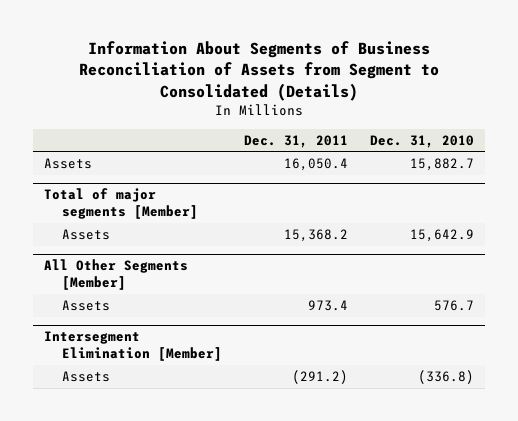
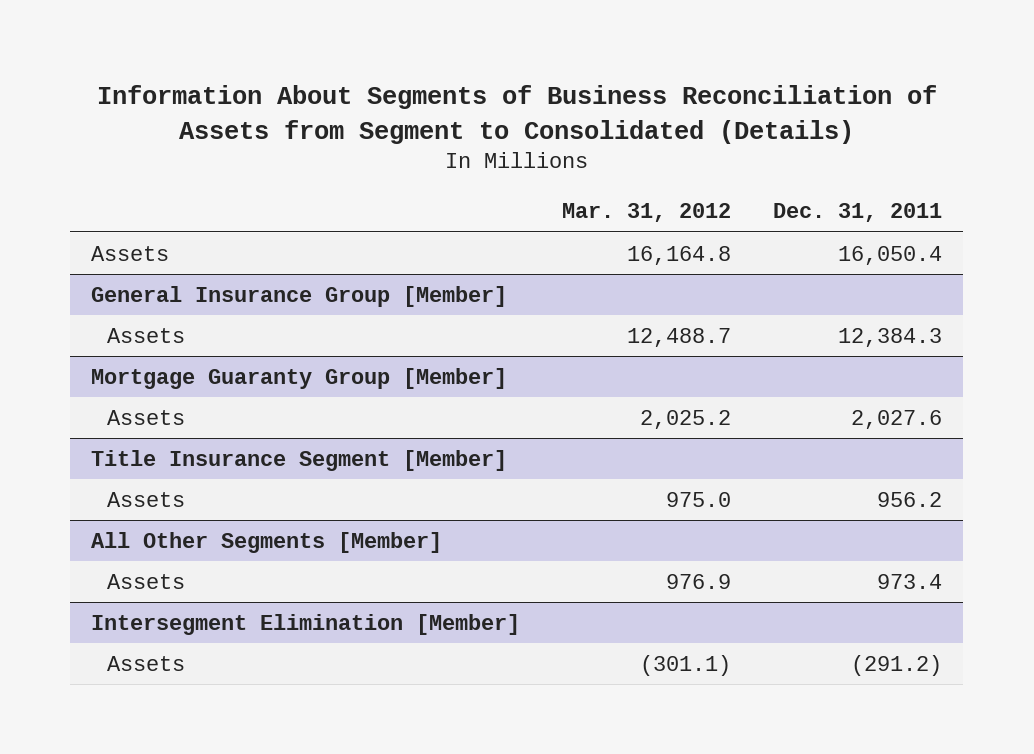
- | Dec. 31, 2011 | Dec. 31, 2010
+ | Mar. 31, 2012 | Dec. 31, 2011
- Total of major segments [Member]
- Assets | 15,368.2 | 15,642.9
+ General Insurance Group [Member]
+ Assets | 12,488.7 | 12,384.3
+ Mortgage Guaranty Group [Member]
+ Assets | 2,025.2 | 2,027.6
+ Title Insurance Segment [Member]
+ Assets | 975.0 | 956.2

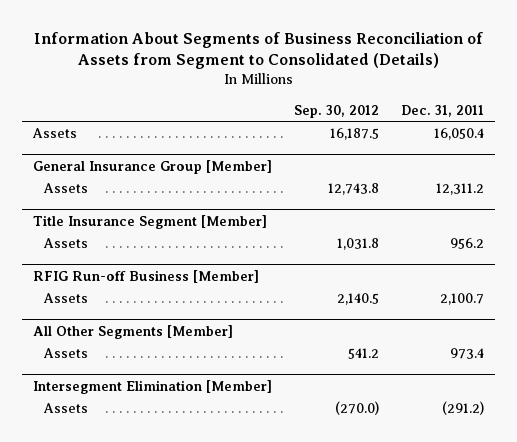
- | Mar. 31, 2012 | Dec. 31, 2011
+ | Sep. 30, 2012 | Dec. 31, 2011
@ General Insurance Group [Member]
- Assets | 12,488.7 | 12,384.3
- Mortgage Guaranty Group [Member]
- Assets | 2,025.2 | 2,027.6
@ General Insurance Group [Member]
+ Assets | 12,743.8 | 12,311.2
+ RFIG Run-off Business [Member]
+ Assets | 2,140.5 | 2,100.7

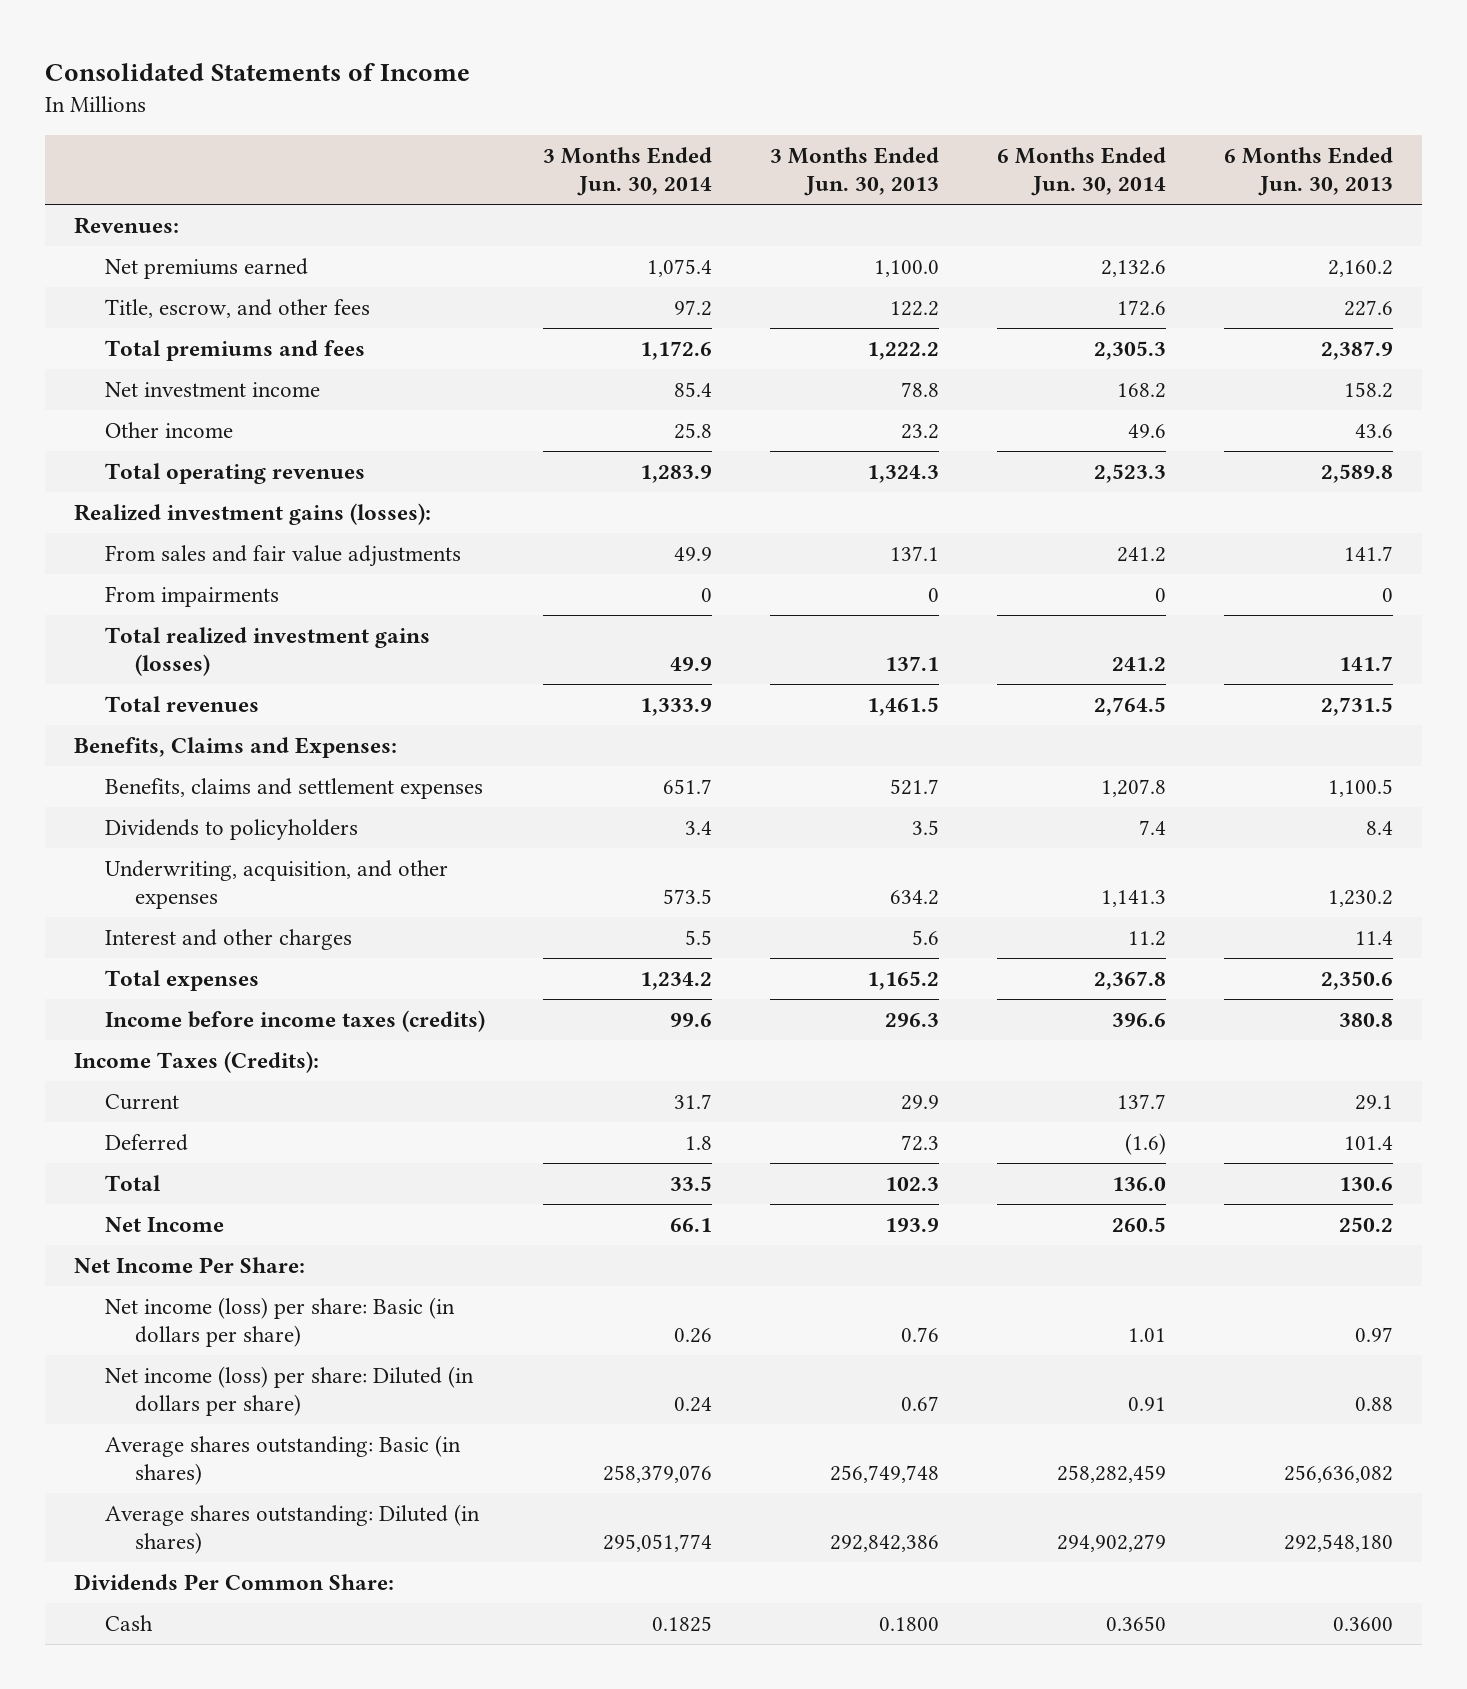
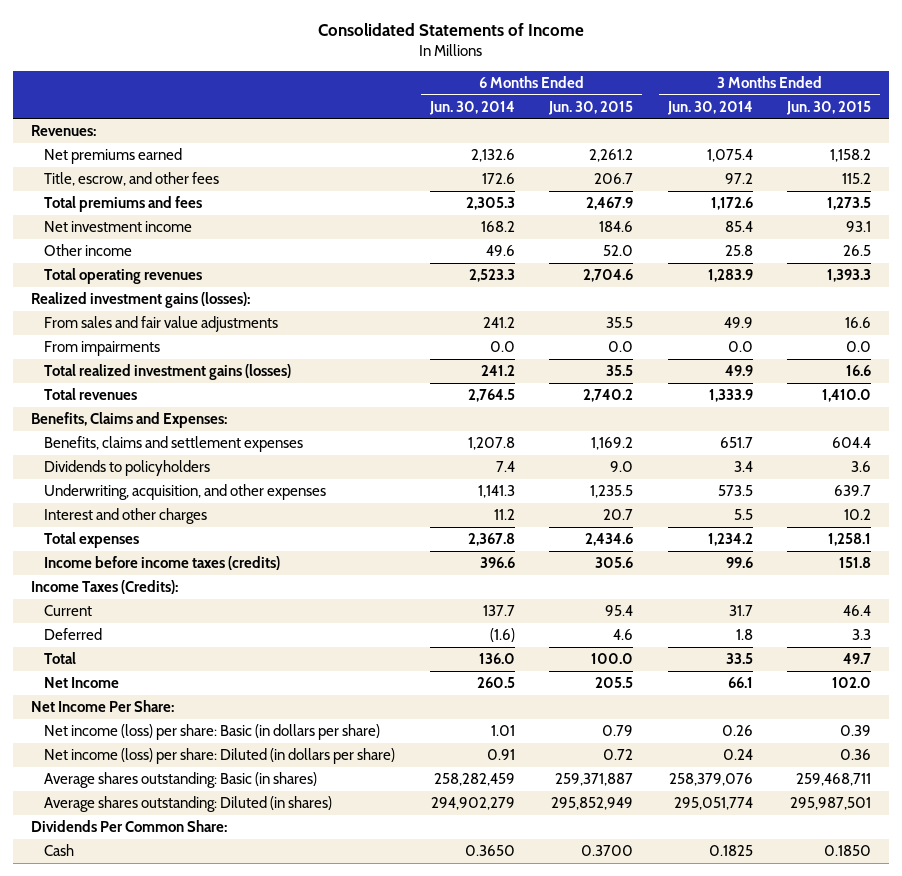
- | 3 Months Ended Jun. 30, 2014 | 3 Months Ended Jun. 30, 2013 | 6 Months Ended Jun. 30, 2014 | 6 Months Ended Jun. 30, 2013
+ | 6 Months Ended Jun. 30, 2014 | 6 Months Ended Jun. 30, 2015 | 3 Months Ended Jun. 30, 2014 | 3 Months Ended Jun. 30, 2015
- From impairments | 0 | 0 | 0 | 0
+ From impairments | 0.0 | 0.0 | 0.0 | 0.0

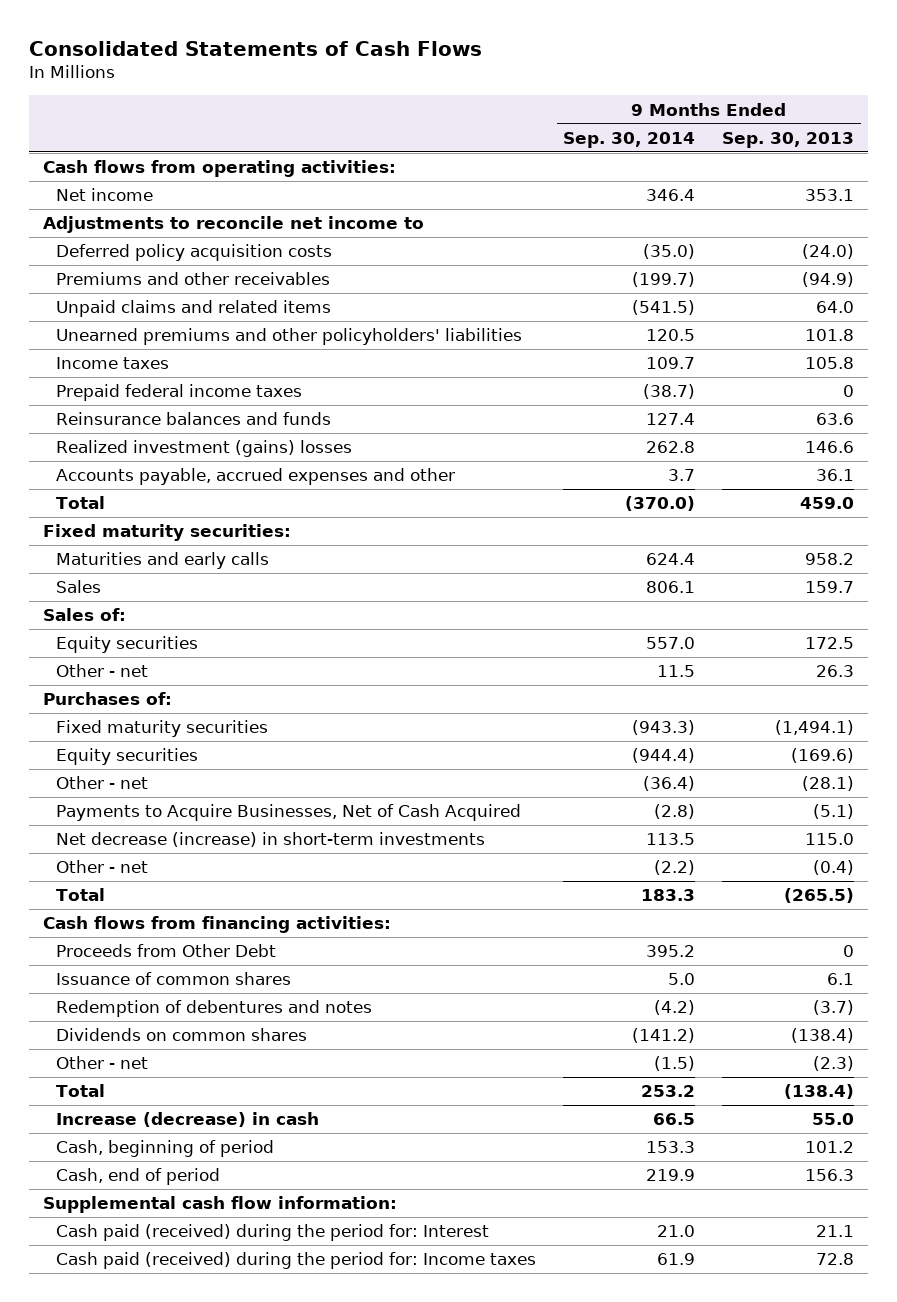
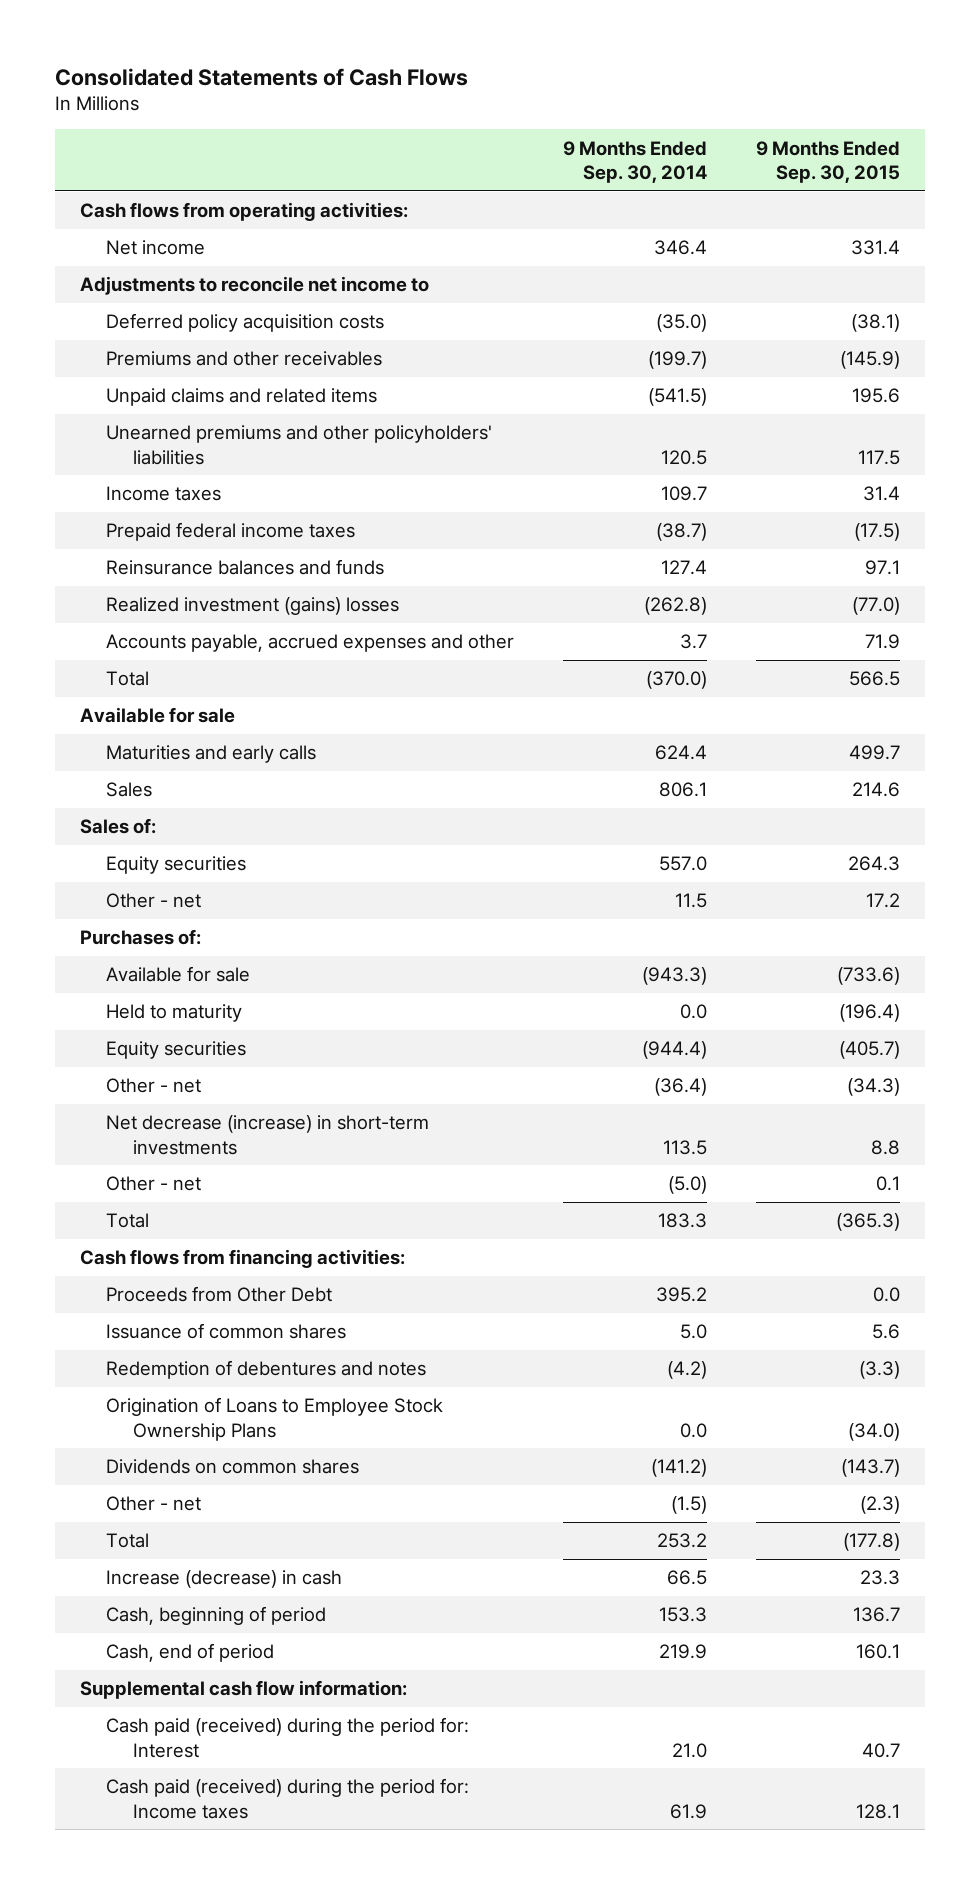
- | 9 Months Ended Sep. 30, 2014 | 9 Months Ended Sep. 30, 2013
+ | 9 Months Ended Sep. 30, 2014 | 9 Months Ended Sep. 30, 2015
- Realized investment (gains) losses | 262.8 | 146.6
+ Realized investment (gains) losses | (262.8) | (77.0)
- Fixed maturity securities:
+ Available for sale
- Fixed maturity securities | (943.3) | (1,494.1)
+ Available for sale | (943.3) | (733.6)
+ Held to maturity | 0.0 | (196.4)
- Payments to Acquire Businesses, Net of Cash Acquired | (2.8) | (5.1)
- Other - net | (2.2) | (0.4)
+ Other - net | (5.0) | 0.1
+ Origination of Loans to Employee Stock Ownership Plans | 0.0 | (34.0)

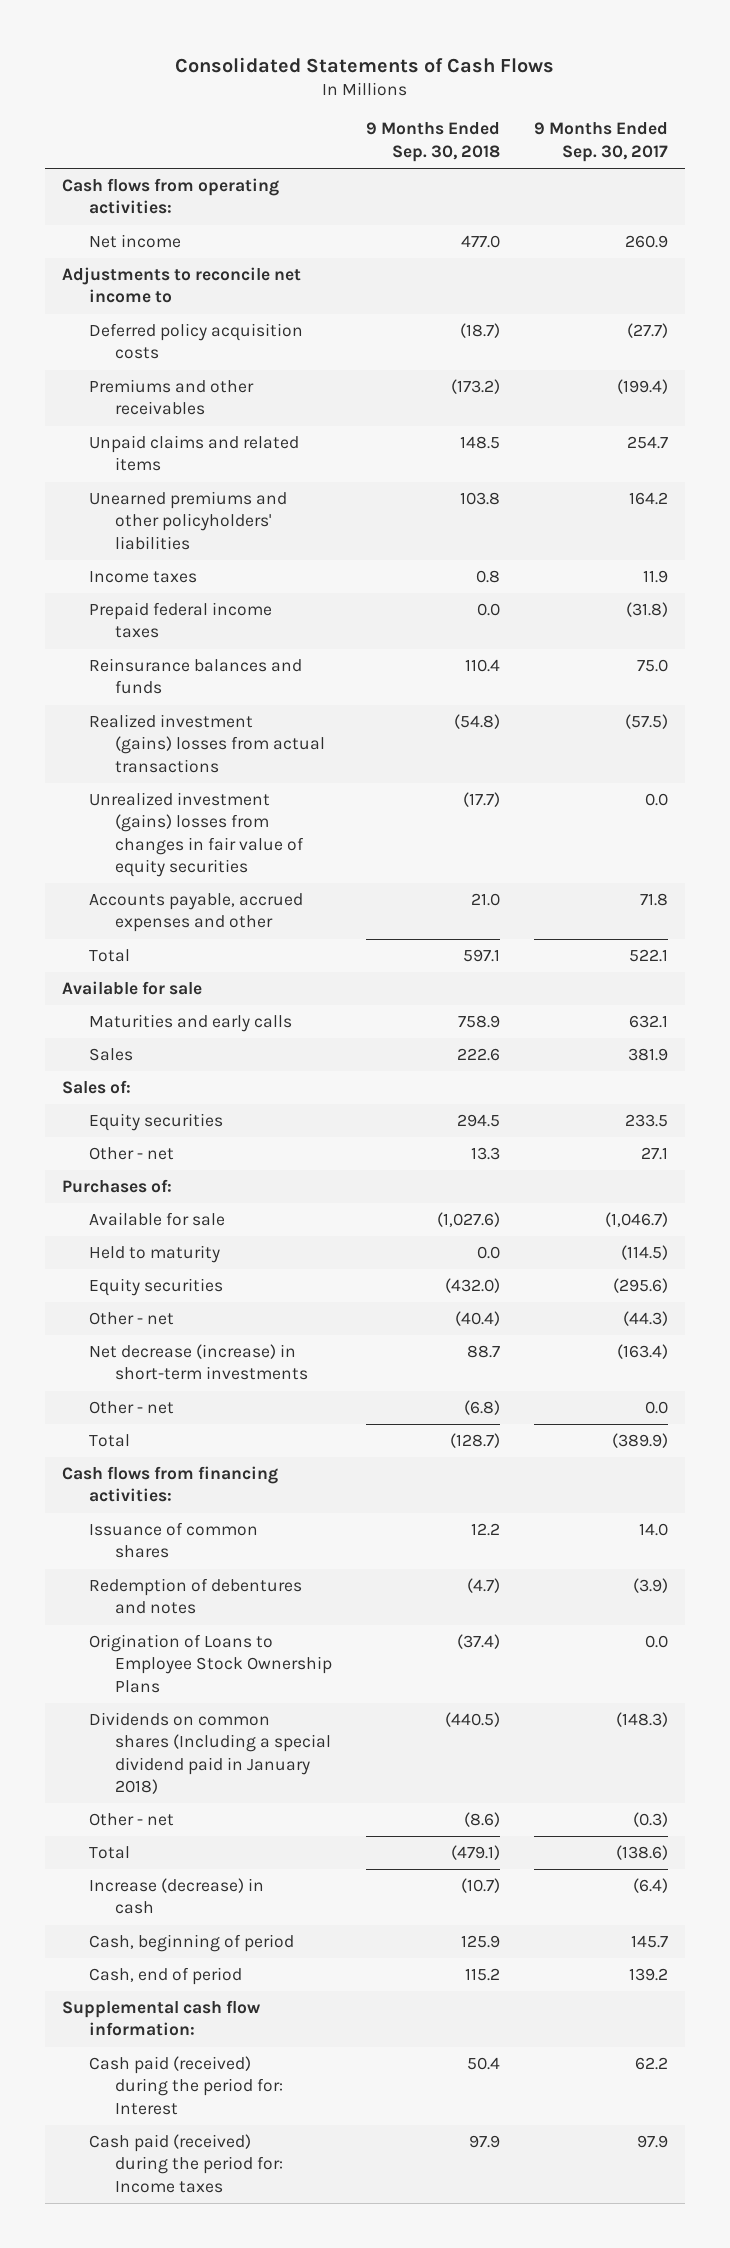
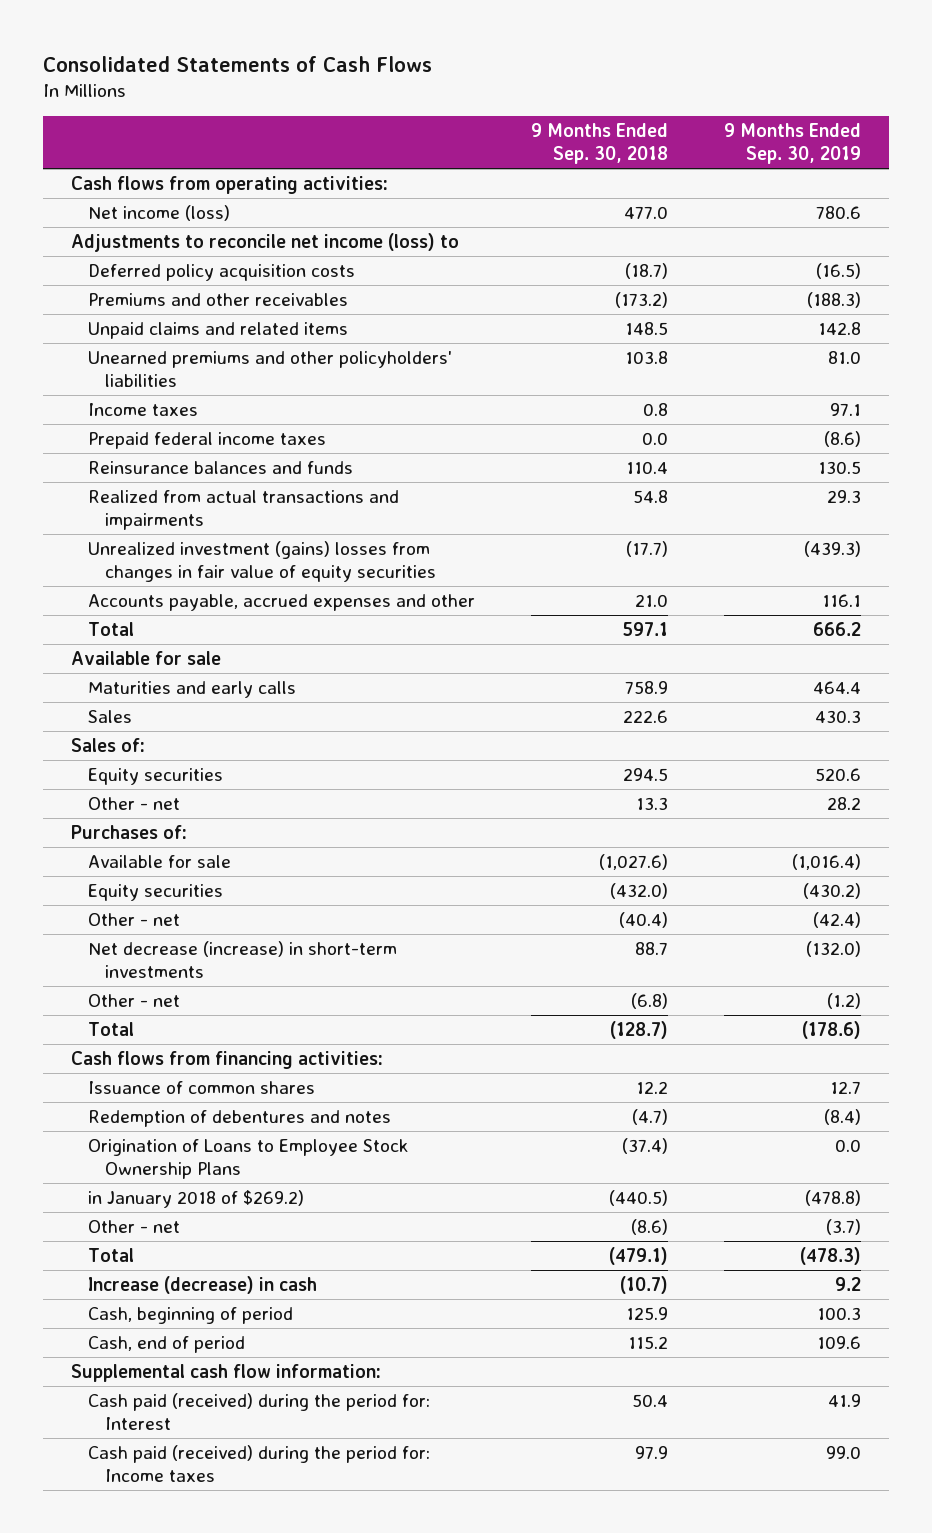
- | 9 Months Ended Sep. 30, 2018 | 9 Months Ended Sep. 30, 2017
+ | 9 Months Ended Sep. 30, 2018 | 9 Months Ended Sep. 30, 2019
- Net income | 477.0 | 260.9
- Adjustments to reconcile net income to
+ Net income (loss) | 477.0 | 780.6
+ Adjustments to reconcile net income (loss) to
- Realized investment (gains) losses from actual transactions | (54.8) | (57.5)
+ Realized from actual transactions and impairments | 54.8 | 29.3
- Held to maturity | 0.0 | (114.5)
- Dividends on common shares (Including a special dividend paid in January 2018) | (440.5) | (148.3)
+ in January 2018 of $269.2) | (440.5) | (478.8)

